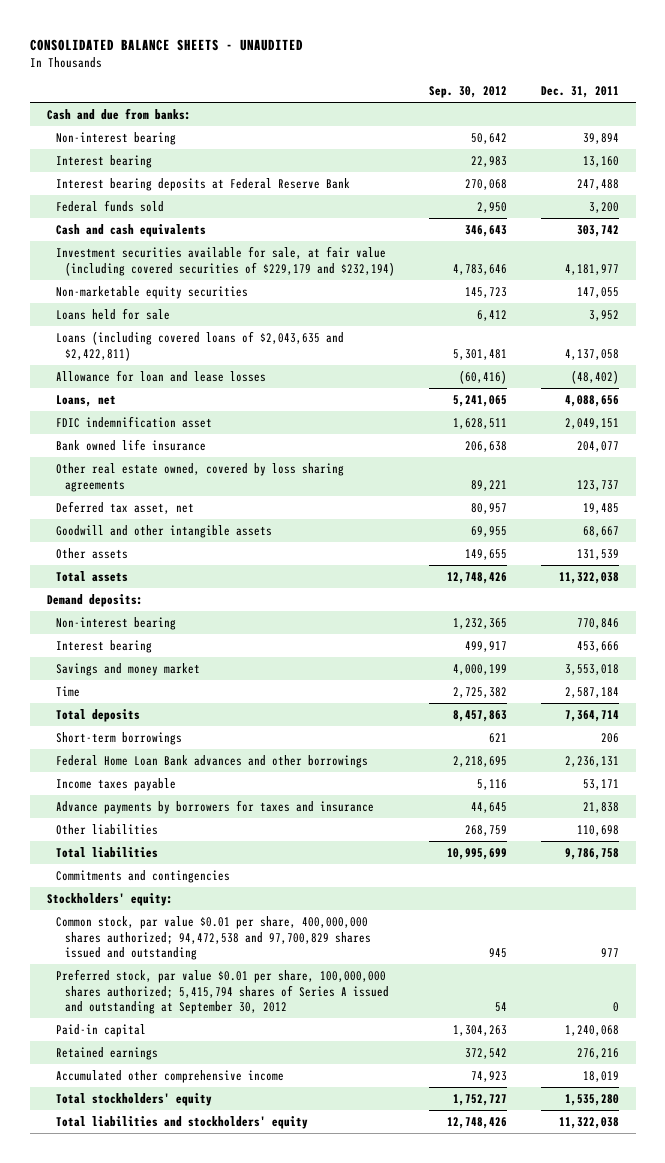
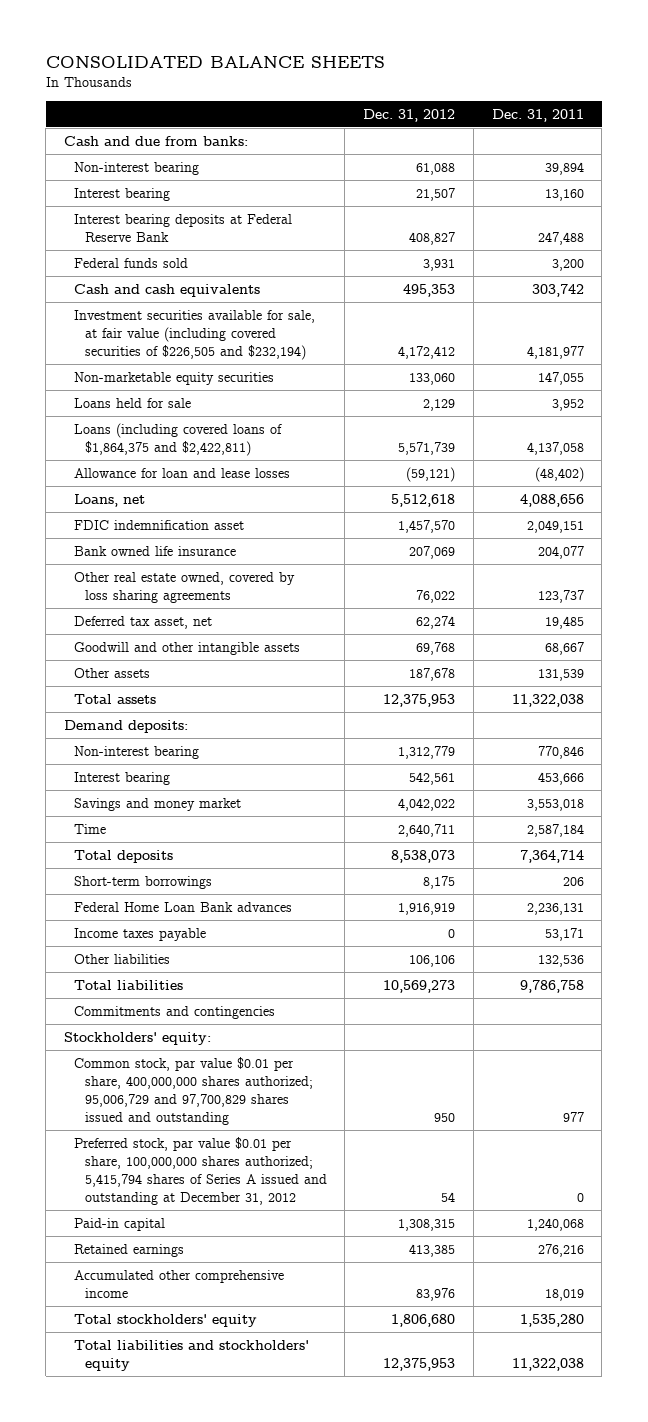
- CONSOLIDATED BALANCE SHEETS - UNAUDITED
+ CONSOLIDATED BALANCE SHEETS
- | Sep. 30, 2012 | Dec. 31, 2011
+ | Dec. 31, 2012 | Dec. 31, 2011
- Investment securities available for sale, at fair value (including covered securities of $229,179 and $232,194) | 4,783,646 | 4,181,977
+ Investment securities available for sale, at fair value (including covered securities of $226,505 and $232,194) | 4,172,412 | 4,181,977
- Loans (including covered loans of $2,043,635 and $2,422,811) | 5,301,481 | 4,137,058
+ Loans (including covered loans of $1,864,375 and $2,422,811) | 5,571,739 | 4,137,058
- Federal Home Loan Bank advances and other borrowings | 2,218,695 | 2,236,131
+ Federal Home Loan Bank advances | 1,916,919 | 2,236,131
- Advance payments by borrowers for taxes and insurance | 44,645 | 21,838
- Other liabilities | 268,759 | 110,698
+ Other liabilities | 106,106 | 132,536
- Common stock, par value $0.01 per share, 400,000,000 shares authorized; 94,472,538 and 97,700,829 shares issued and outstanding | 945 | 977
- Preferred stock, par value $0.01 per share, 100,000,000 shares authorized; 5,415,794 shares of Series A issued and outstanding at September 30, 2012 | 54 | 0
+ Common stock, par value $0.01 per share, 400,000,000 shares authorized; 95,006,729 and 97,700,829 shares issued and outstanding | 950 | 977
+ Preferred stock, par value $0.01 per share, 100,000,000 shares authorized; 5,415,794 shares of Series A issued and outstanding at December 31, 2012 | 54 | 0

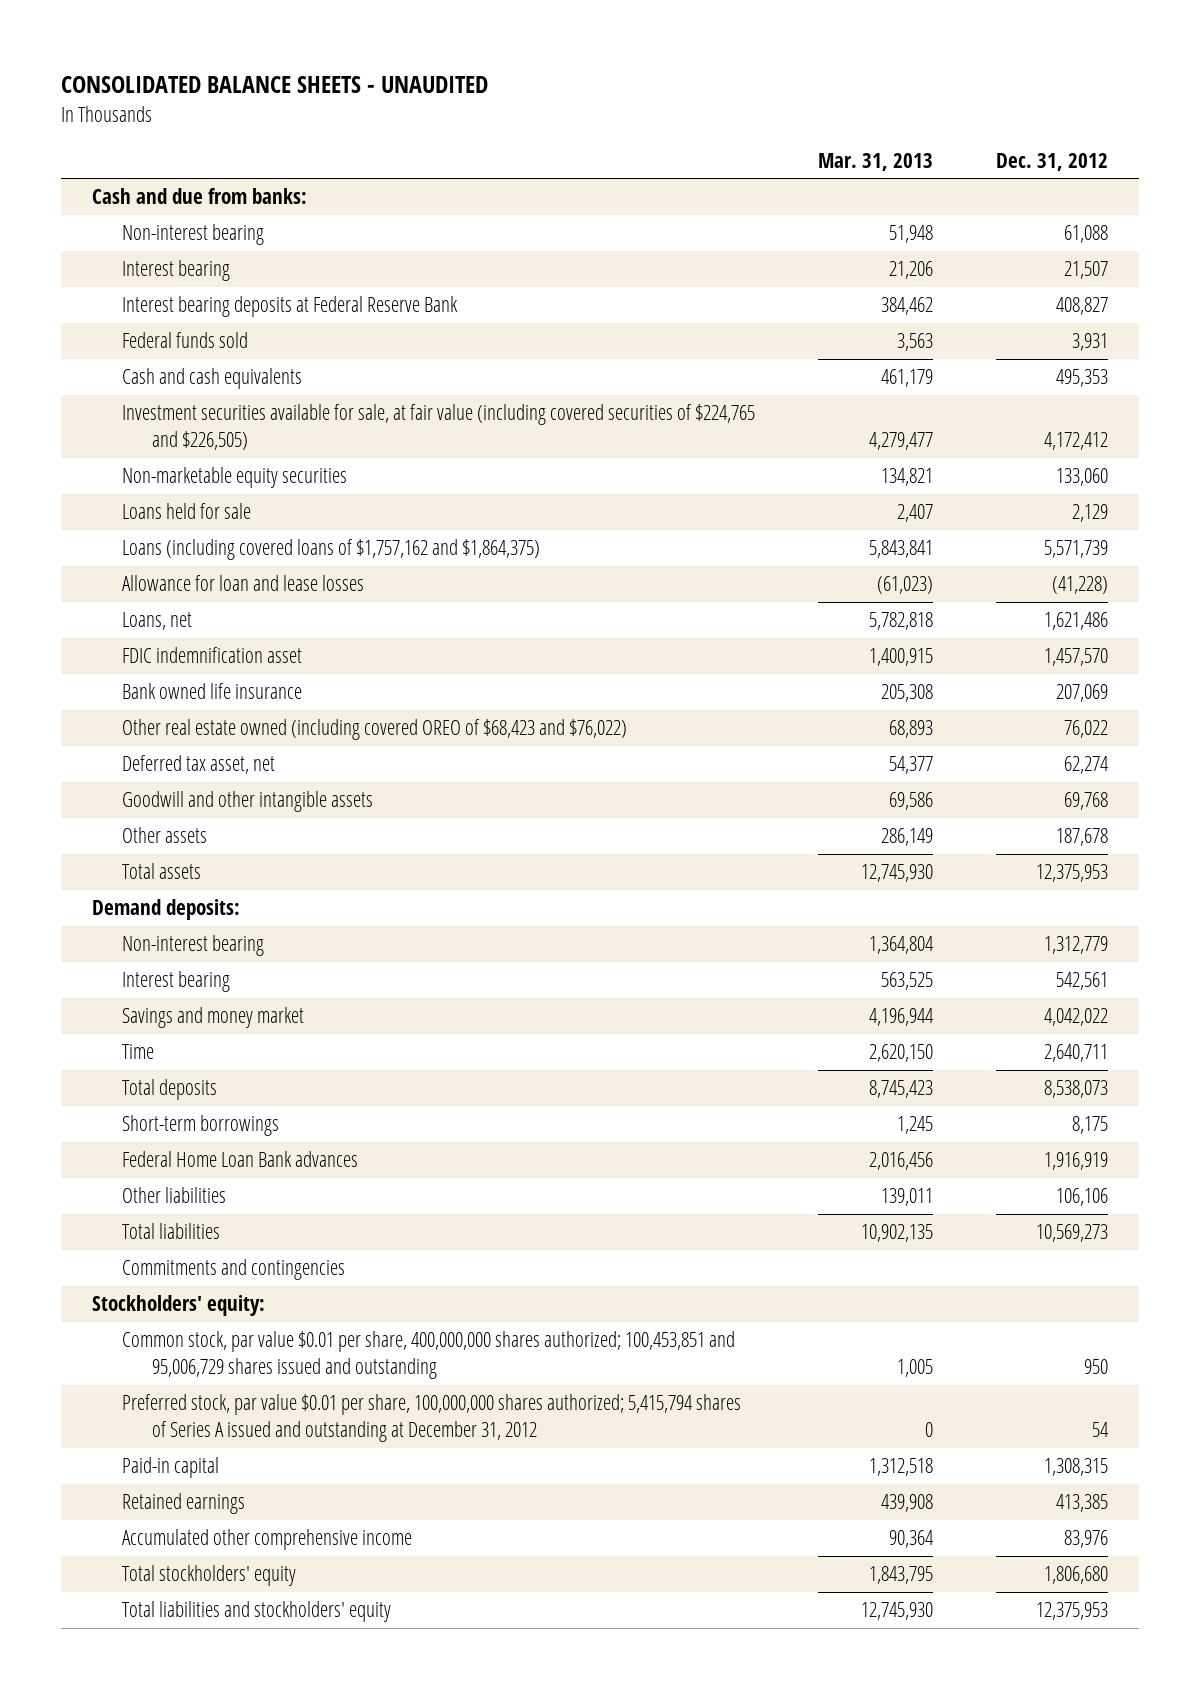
- CONSOLIDATED BALANCE SHEETS
+ CONSOLIDATED BALANCE SHEETS - UNAUDITED
- | Dec. 31, 2012 | Dec. 31, 2011
+ | Mar. 31, 2013 | Dec. 31, 2012
- Investment securities available for sale, at fair value (including covered securities of $226,505 and $232,194) | 4,172,412 | 4,181,977
+ Investment securities available for sale, at fair value (including covered securities of $224,765 and $226,505) | 4,279,477 | 4,172,412
- Loans (including covered loans of $1,864,375 and $2,422,811) | 5,571,739 | 4,137,058
- Allowance for loan and lease losses | (59,121) | (48,402)
- Loans, net | 5,512,618 | 4,088,656
+ Loans (including covered loans of $1,757,162 and $1,864,375) | 5,843,841 | 5,571,739
+ Allowance for loan and lease losses | (61,023) | (41,228)
+ Loans, net | 5,782,818 | 1,621,486
- Other real estate owned, covered by loss sharing agreements | 76,022 | 123,737
+ Other real estate owned (including covered OREO of $68,423 and $76,022) | 68,893 | 76,022
- Income taxes payable | 0 | 53,171
- Common stock, par value $0.01 per share, 400,000,000 shares authorized; 95,006,729 and 97,700,829 shares issued and outstanding | 950 | 977
+ Common stock, par value $0.01 per share, 400,000,000 shares authorized; 100,453,851 and 95,006,729 shares issued and outstanding | 1,005 | 950

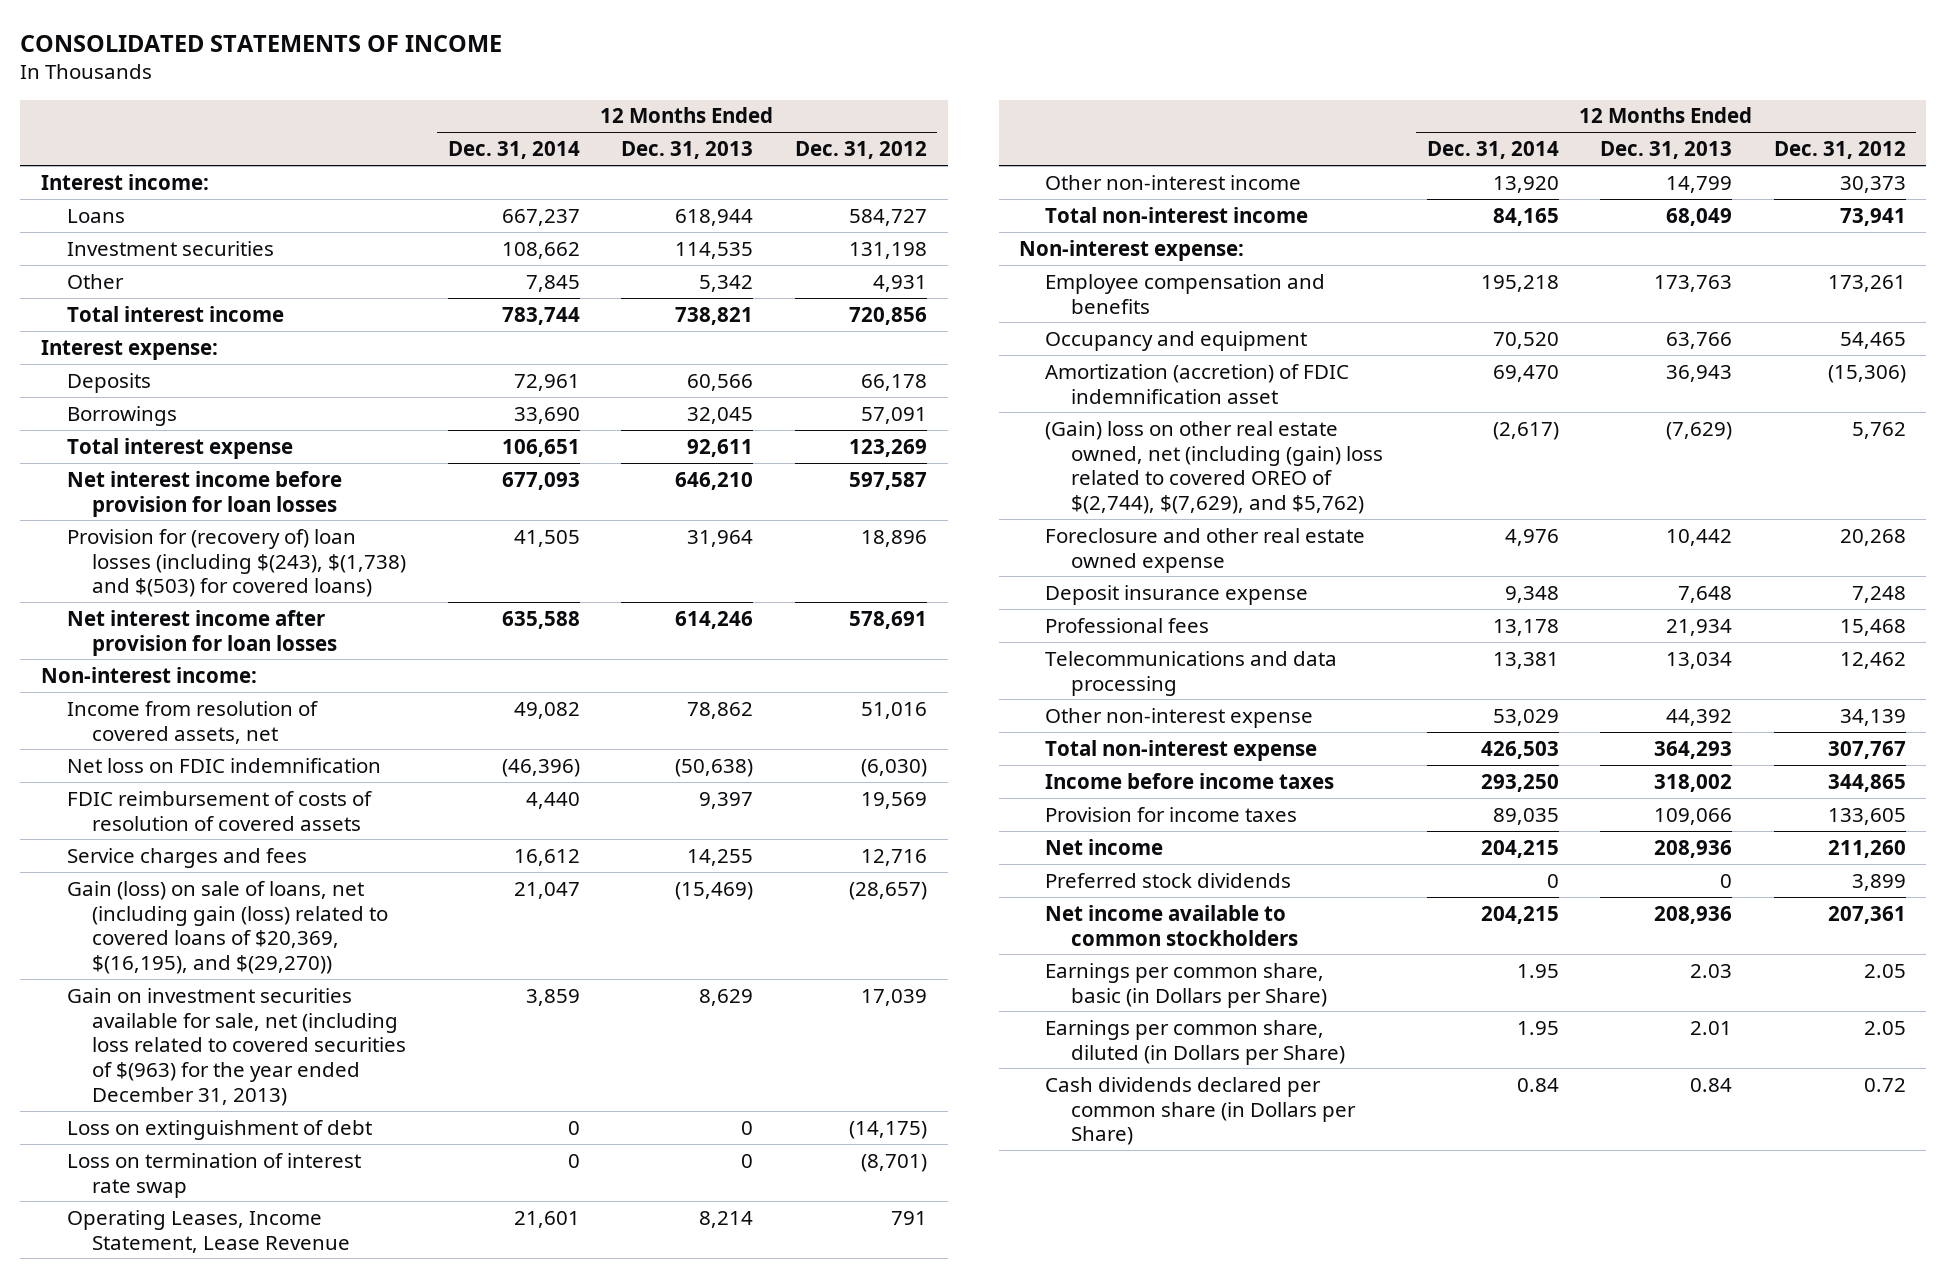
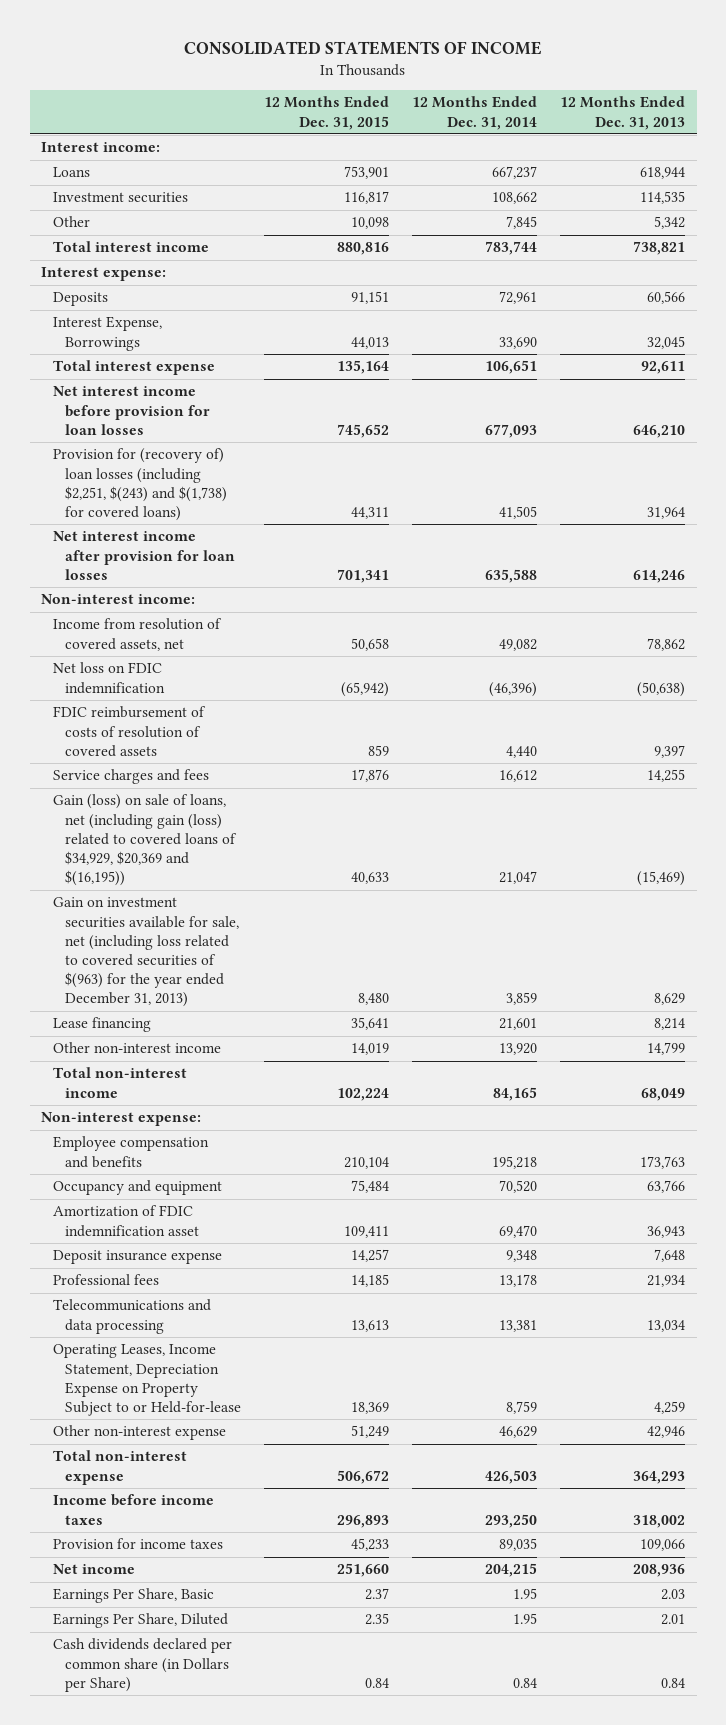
- | 12 Months Ended Dec. 31, 2014 | 12 Months Ended Dec. 31, 2013 | 12 Months Ended Dec. 31, 2012
+ | 12 Months Ended Dec. 31, 2015 | 12 Months Ended Dec. 31, 2014 | 12 Months Ended Dec. 31, 2013
- Borrowings | 33,690 | 32,045 | 57,091
+ Interest Expense, Borrowings | 44,013 | 33,690 | 32,045
- Provision for (recovery of) loan losses (including $(243), $(1,738) and $(503) for covered loans) | 41,505 | 31,964 | 18,896
+ Provision for (recovery of) loan losses (including $2,251, $(243) and $(1,738) for covered loans) | 44,311 | 41,505 | 31,964
- Gain (loss) on sale of loans, net (including gain (loss) related to covered loans of $20,369, $(16,195), and $(29,270)) | 21,047 | (15,469) | (28,657)
+ Gain (loss) on sale of loans, net (including gain (loss) related to covered loans of $34,929, $20,369 and $(16,195)) | 40,633 | 21,047 | (15,469)
- Loss on extinguishment of debt | 0 | 0 | (14,175)
- Loss on termination of interest rate swap | 0 | 0 | (8,701)
- Operating Leases, Income Statement, Lease Revenue | 21,601 | 8,214 | 791
+ Lease financing | 35,641 | 21,601 | 8,214
- Amortization (accretion) of FDIC indemnification asset | 69,470 | 36,943 | (15,306)
- (Gain) loss on other real estate owned, net (including (gain) loss related to covered OREO of $(2,744), $(7,629), and $5,762) | (2,617) | (7,629) | 5,762
- Foreclosure and other real estate owned expense | 4,976 | 10,442 | 20,268
+ Amortization of FDIC indemnification asset | 109,411 | 69,470 | 36,943
- Other non-interest expense | 53,029 | 44,392 | 34,139
+ Operating Leases, Income Statement, Depreciation Expense on Property Subject to or Held-for-lease | 18,369 | 8,759 | 4,259
+ Other non-interest expense | 51,249 | 46,629 | 42,946
- Preferred stock dividends | 0 | 0 | 3,899
- Net income available to common stockholders | 204,215 | 208,936 | 207,361
- Earnings per common share, basic (in Dollars per Share) | 1.95 | 2.03 | 2.05
- Earnings per common share, diluted (in Dollars per Share) | 1.95 | 2.01 | 2.05
+ Earnings Per Share, Basic | 2.37 | 1.95 | 2.03
+ Earnings Per Share, Diluted | 2.35 | 1.95 | 2.01

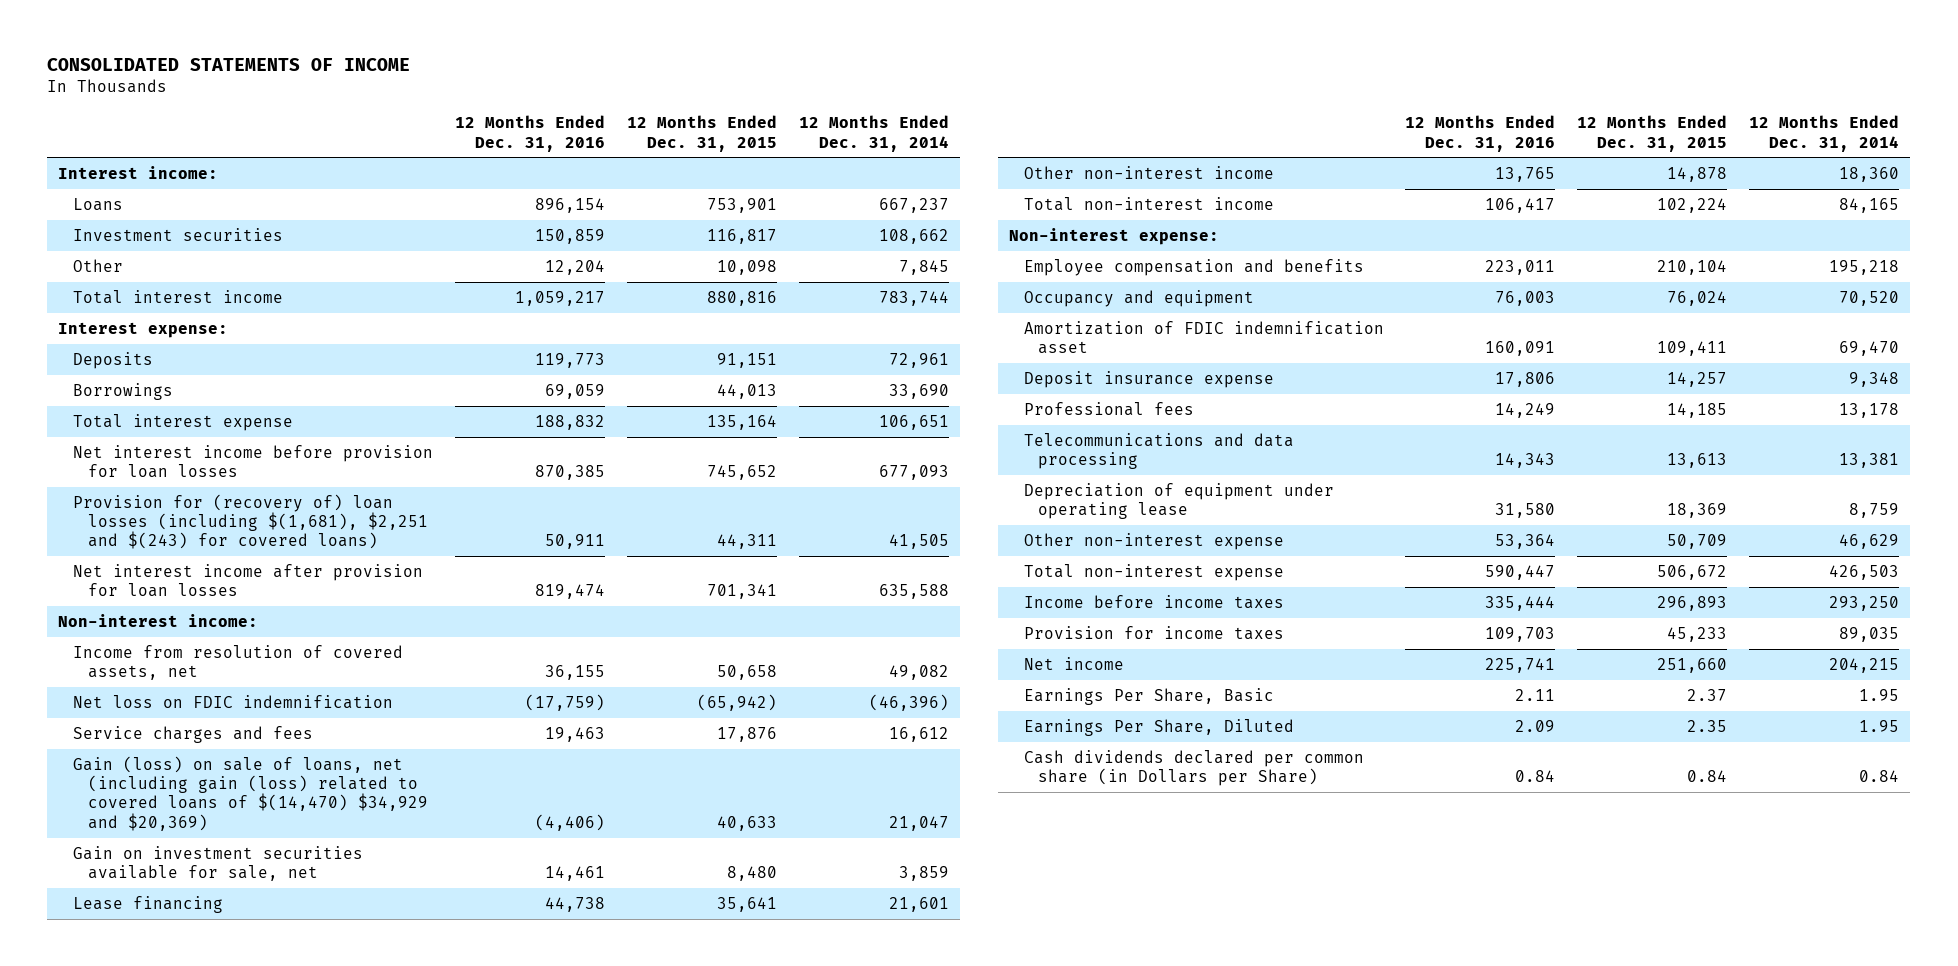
- | 12 Months Ended Dec. 31, 2015 | 12 Months Ended Dec. 31, 2014 | 12 Months Ended Dec. 31, 2013
+ | 12 Months Ended Dec. 31, 2016 | 12 Months Ended Dec. 31, 2015 | 12 Months Ended Dec. 31, 2014
- Interest Expense, Borrowings | 44,013 | 33,690 | 32,045
+ Borrowings | 69,059 | 44,013 | 33,690
- Provision for (recovery of) loan losses (including $2,251, $(243) and $(1,738) for covered loans) | 44,311 | 41,505 | 31,964
+ Provision for (recovery of) loan losses (including $(1,681), $2,251 and $(243) for covered loans) | 50,911 | 44,311 | 41,505
- FDIC reimbursement of costs of resolution of covered assets | 859 | 4,440 | 9,397
- Gain (loss) on sale of loans, net (including gain (loss) related to covered loans of $34,929, $20,369 and $(16,195)) | 40,633 | 21,047 | (15,469)
- Gain on investment securities available for sale, net (including loss related to covered securities of $(963) for the year ended December 31, 2013) | 8,480 | 3,859 | 8,629
+ Gain (loss) on sale of loans, net (including gain (loss) related to covered loans of $(14,470) $34,929 and $20,369) | (4,406) | 40,633 | 21,047
+ Gain on investment securities available for sale, net | 14,461 | 8,480 | 3,859
- Other non-interest income | 14,019 | 13,920 | 14,799
+ Other non-interest income | 13,765 | 14,878 | 18,360
- Occupancy and equipment | 75,484 | 70,520 | 63,766
+ Occupancy and equipment | 76,003 | 76,024 | 70,520
- Operating Leases, Income Statement, Depreciation Expense on Property Subject to or Held-for-lease | 18,369 | 8,759 | 4,259
- Other non-interest expense | 51,249 | 46,629 | 42,946
+ Depreciation of equipment under operating lease | 31,580 | 18,369 | 8,759
+ Other non-interest expense | 53,364 | 50,709 | 46,629

